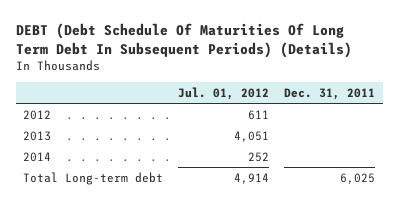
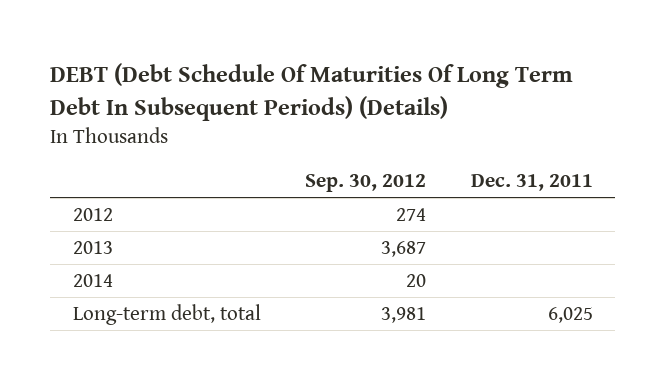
- | Jul. 01, 2012 | Dec. 31, 2011
+ | Sep. 30, 2012 | Dec. 31, 2011
- Total Long-term debt | 4,914 | 6,025
+ Long-term debt, total | 3,981 | 6,025

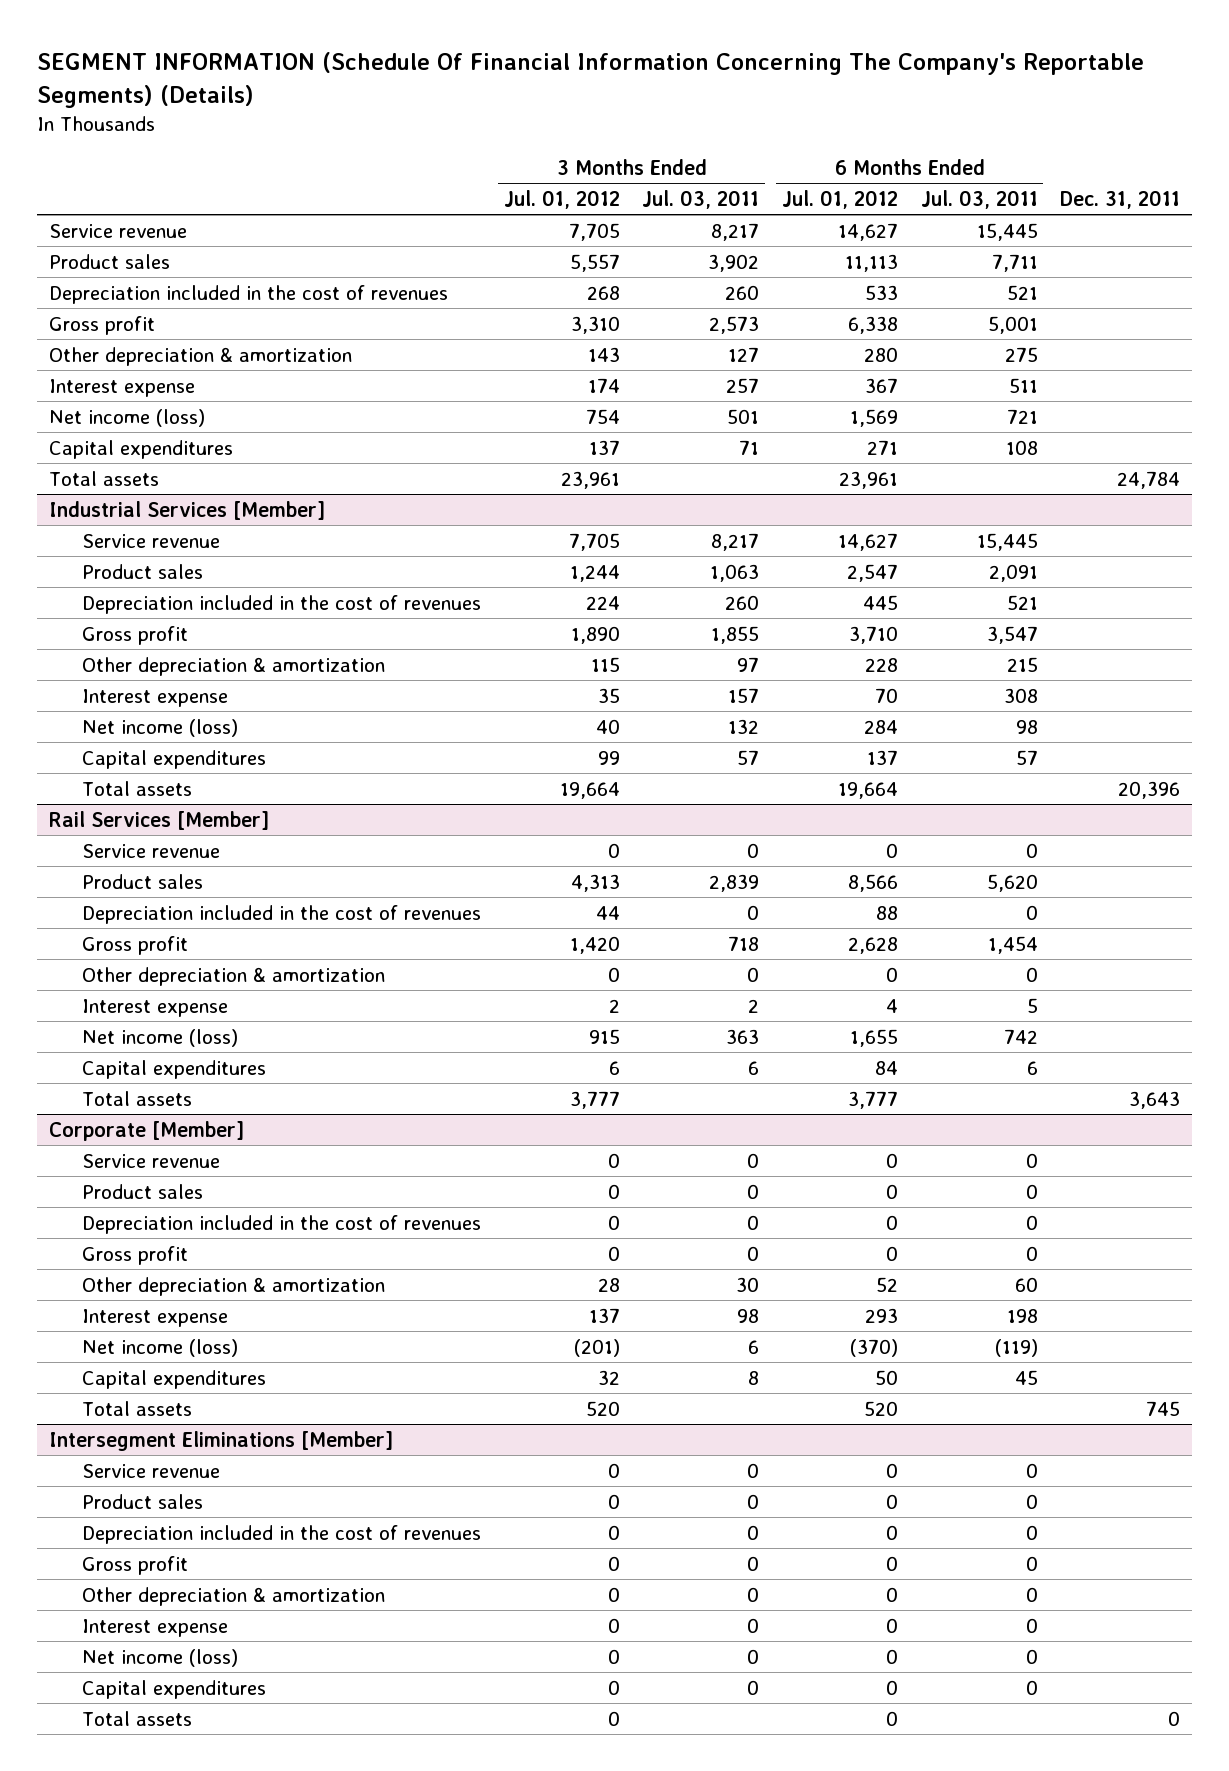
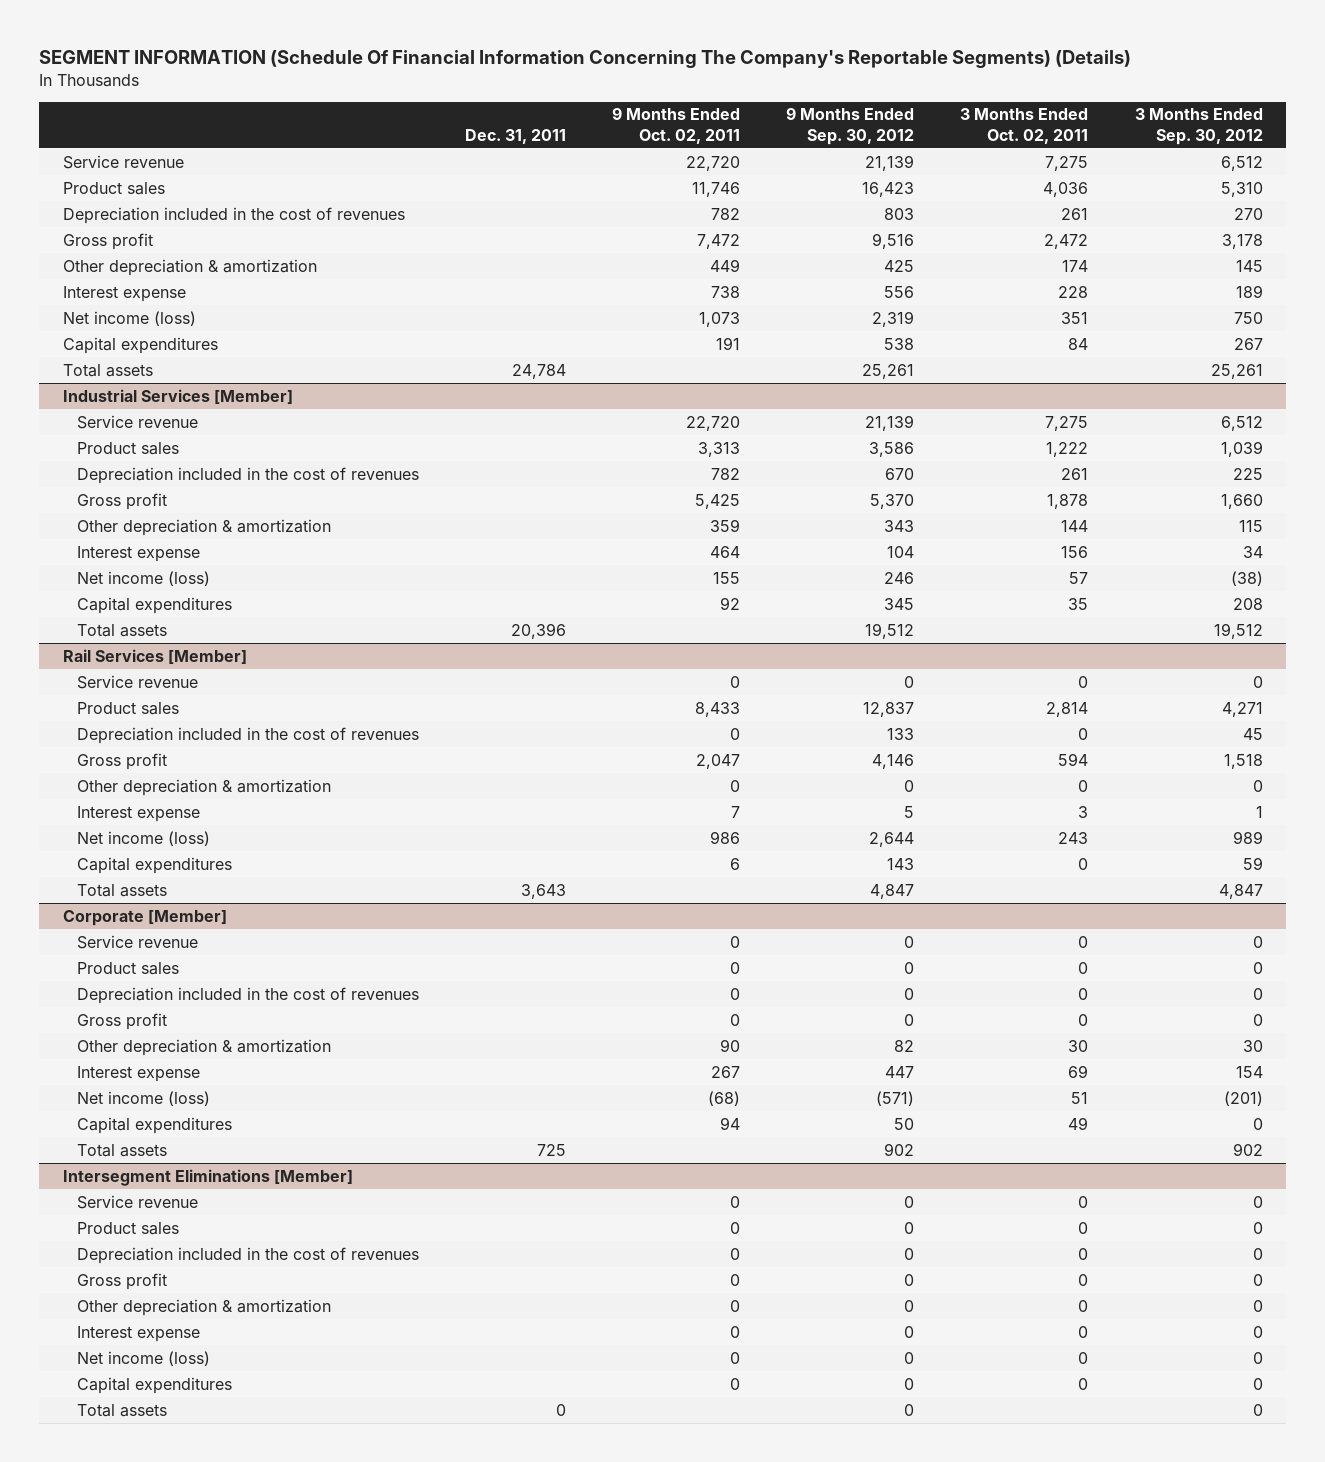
- | 3 Months Ended Jul. 01, 2012 | 3 Months Ended Jul. 03, 2011 | 6 Months Ended Jul. 01, 2012 | 6 Months Ended Jul. 03, 2011 | Dec. 31, 2011
+ | Dec. 31, 2011 | 9 Months Ended Oct. 02, 2011 | 9 Months Ended Sep. 30, 2012 | 3 Months Ended Oct. 02, 2011 | 3 Months Ended Sep. 30, 2012
@ Corporate [Member]
- Total assets | 520 | | 520 | | 745
+ Total assets | 725 | | 902 | | 902

